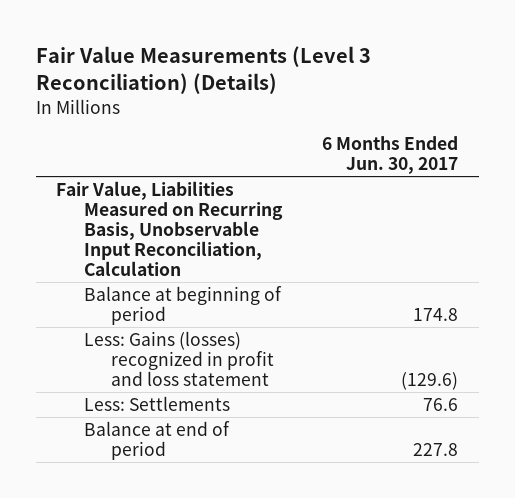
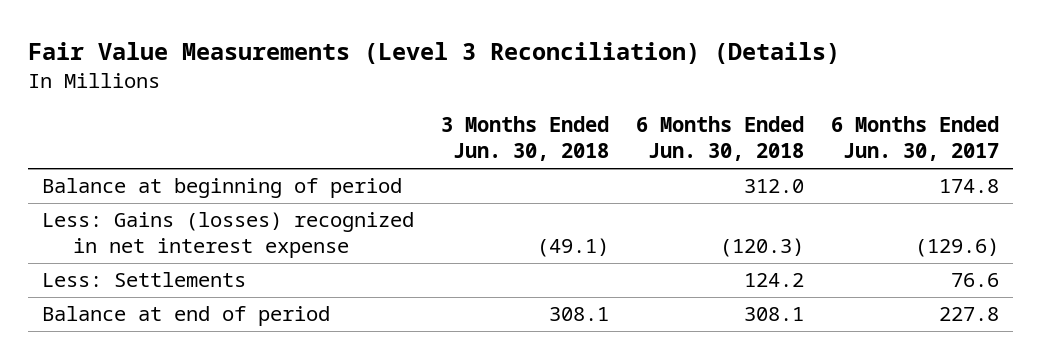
- | 6 Months Ended Jun. 30, 2017
+ | 3 Months Ended Jun. 30, 2018 | 6 Months Ended Jun. 30, 2018 | 6 Months Ended Jun. 30, 2017
- Fair Value, Liabilities Measured on Recurring Basis, Unobservable Input Reconciliation, Calculation
- Less: Gains (losses) recognized in profit and loss statement | (129.6)
+ Less: Gains (losses) recognized in net interest expense | (49.1) | (120.3) | (129.6)

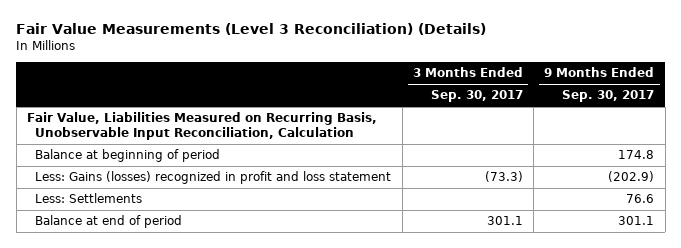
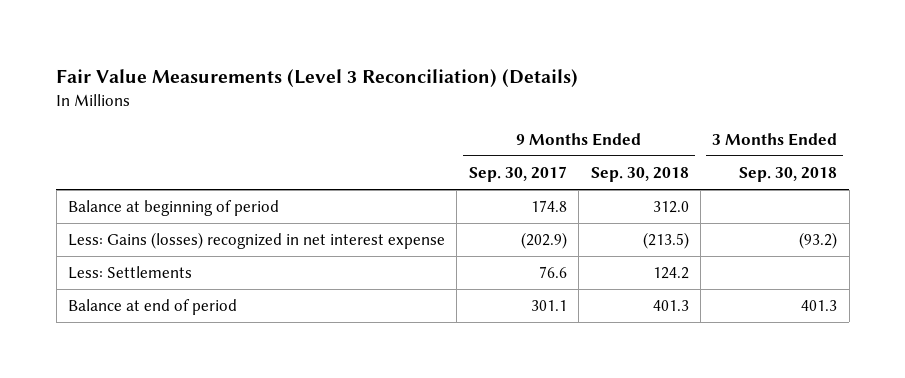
- | 3 Months Ended Sep. 30, 2017 | 9 Months Ended Sep. 30, 2017
+ | 9 Months Ended Sep. 30, 2017 | 9 Months Ended Sep. 30, 2018 | 3 Months Ended Sep. 30, 2018
- Fair Value, Liabilities Measured on Recurring Basis, Unobservable Input Reconciliation, Calculation
- Less: Gains (losses) recognized in profit and loss statement | (73.3) | (202.9)
+ Less: Gains (losses) recognized in net interest expense | (202.9) | (213.5) | (93.2)

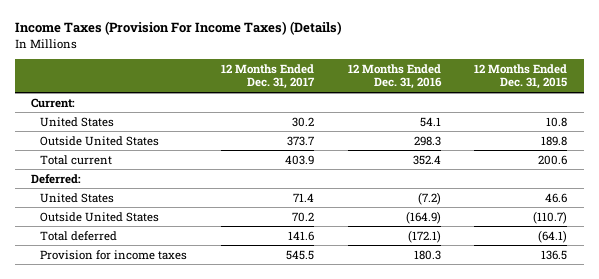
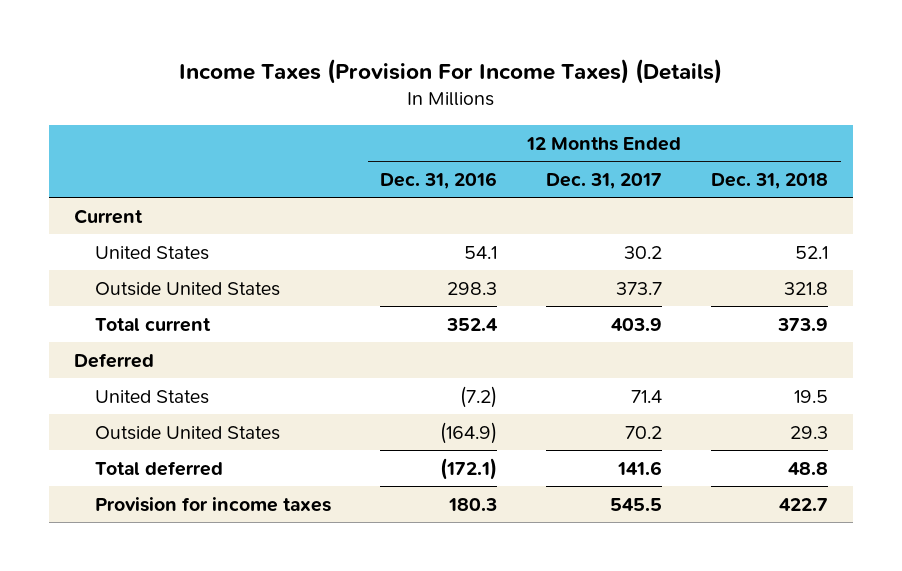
- | 12 Months Ended Dec. 31, 2017 | 12 Months Ended Dec. 31, 2016 | 12 Months Ended Dec. 31, 2015
+ | 12 Months Ended Dec. 31, 2016 | 12 Months Ended Dec. 31, 2017 | 12 Months Ended Dec. 31, 2018
- Current:
+ Current
- Deferred:
+ Deferred

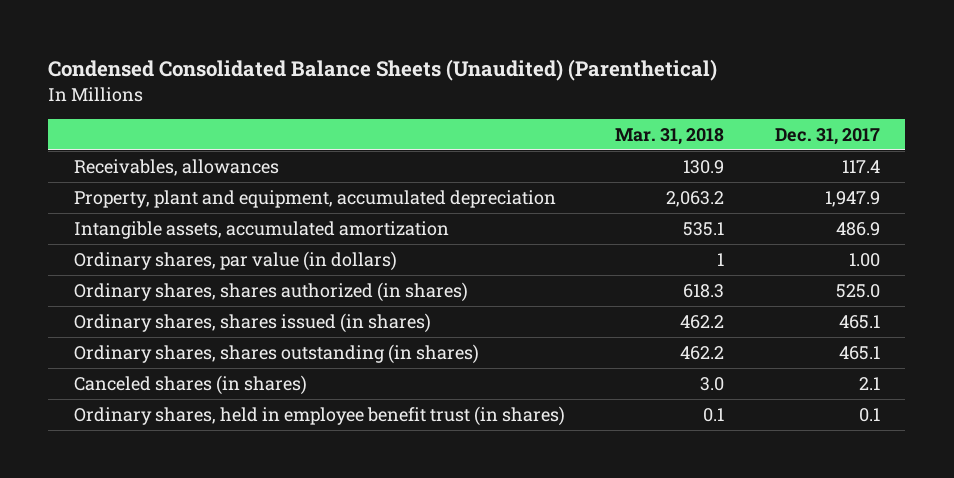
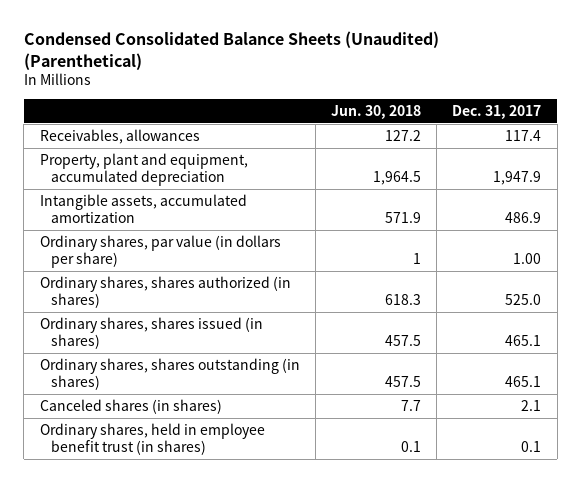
- | Mar. 31, 2018 | Dec. 31, 2017
+ | Jun. 30, 2018 | Dec. 31, 2017
- Ordinary shares, par value (in dollars) | 1 | 1.00
+ Ordinary shares, par value (in dollars per share) | 1 | 1.00

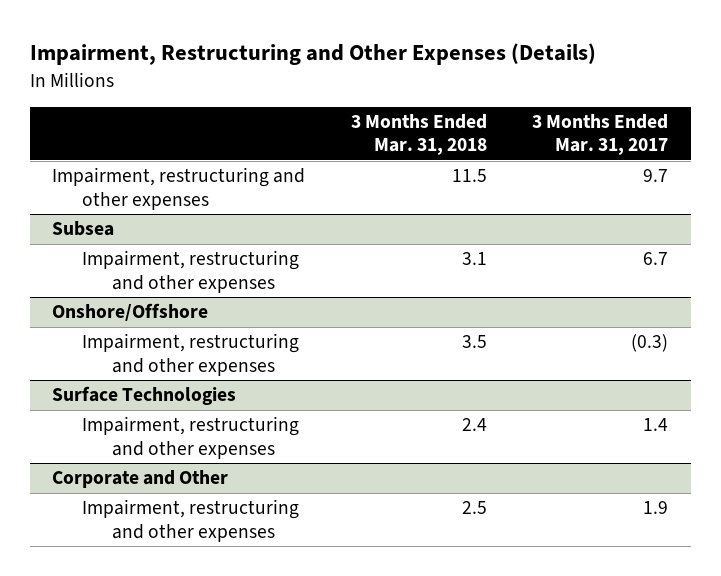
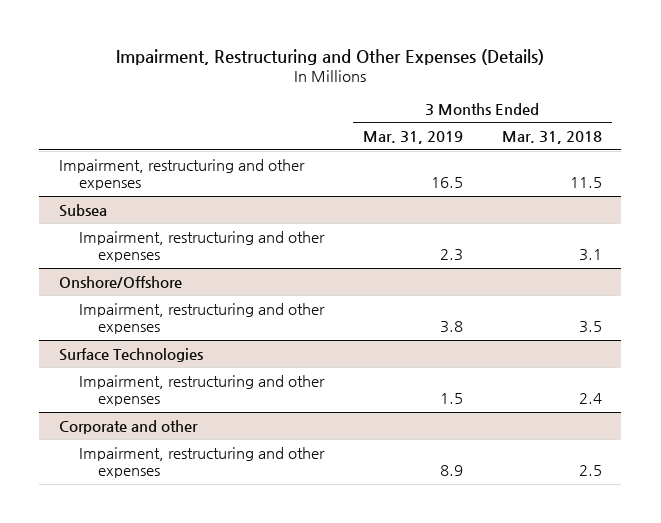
- | 3 Months Ended Mar. 31, 2018 | 3 Months Ended Mar. 31, 2017
+ | 3 Months Ended Mar. 31, 2019 | 3 Months Ended Mar. 31, 2018
- Corporate and Other
+ Corporate and other

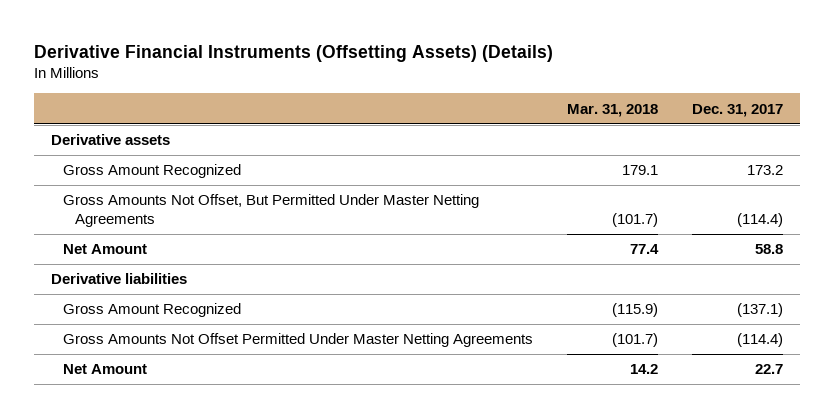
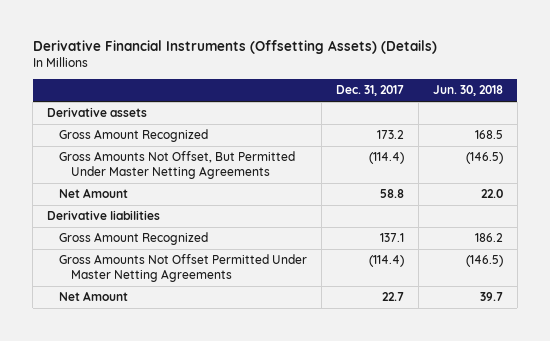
- | Mar. 31, 2018 | Dec. 31, 2017
+ | Dec. 31, 2017 | Jun. 30, 2018
- Gross Amount Recognized | (115.9) | (137.1)
+ Gross Amount Recognized | 137.1 | 186.2

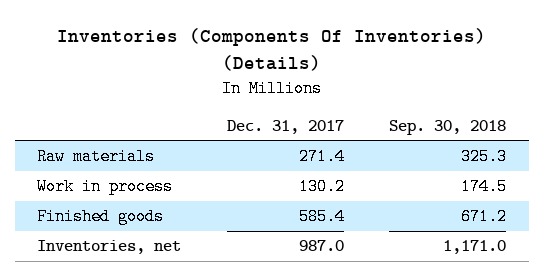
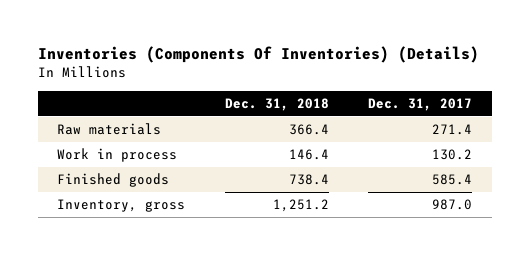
- | Dec. 31, 2017 | Sep. 30, 2018
+ | Dec. 31, 2018 | Dec. 31, 2017
- Inventories, net | 987.0 | 1,171.0
+ Inventory, gross | 1,251.2 | 987.0

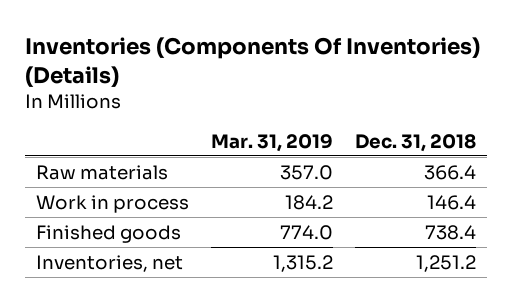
- | Dec. 31, 2018 | Dec. 31, 2017
+ | Mar. 31, 2019 | Dec. 31, 2018
- Inventory, gross | 1,251.2 | 987.0
+ Inventories, net | 1,315.2 | 1,251.2

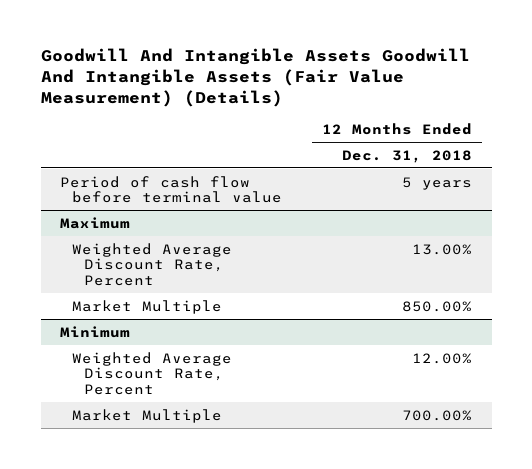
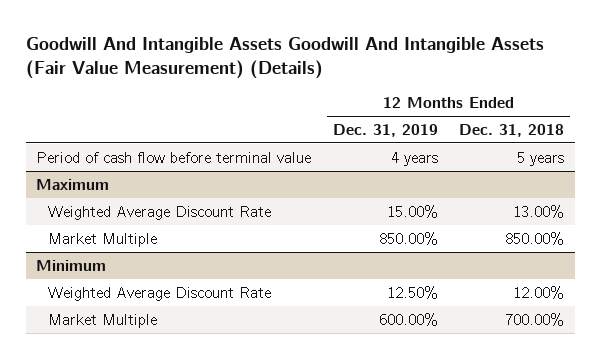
- | 12 Months Ended Dec. 31, 2018
+ | 12 Months Ended Dec. 31, 2019 | 12 Months Ended Dec. 31, 2018
@ Maximum
- Weighted Average Discount Rate, Percent | 13.00%
+ Weighted Average Discount Rate | 15.00% | 13.00%
@ Minimum
- Weighted Average Discount Rate, Percent | 12.00%
+ Weighted Average Discount Rate | 12.50% | 12.00%

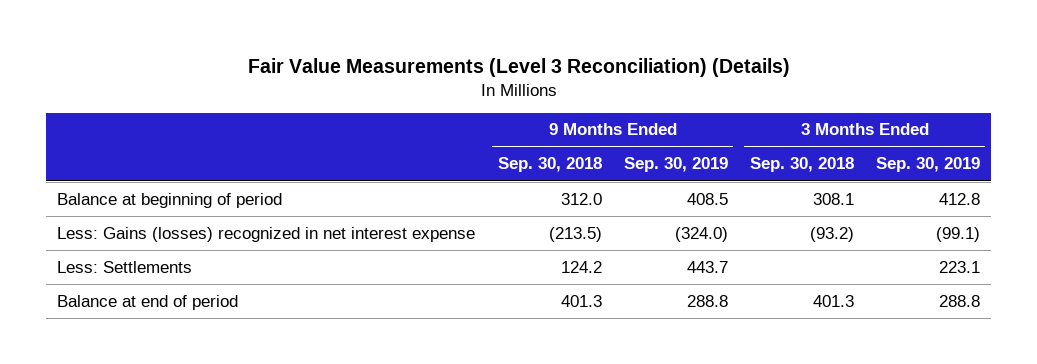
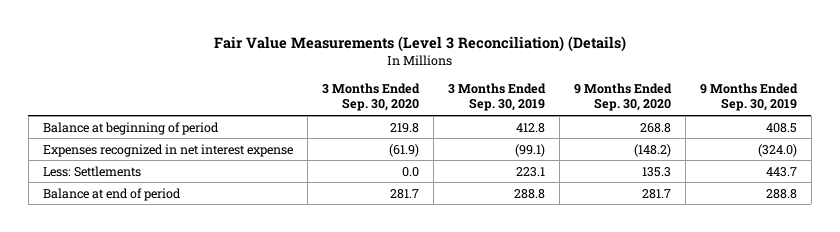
- | 9 Months Ended Sep. 30, 2018 | 9 Months Ended Sep. 30, 2019 | 3 Months Ended Sep. 30, 2018 | 3 Months Ended Sep. 30, 2019
+ | 3 Months Ended Sep. 30, 2020 | 3 Months Ended Sep. 30, 2019 | 9 Months Ended Sep. 30, 2020 | 9 Months Ended Sep. 30, 2019
- Less: Gains (losses) recognized in net interest expense | (213.5) | (324.0) | (93.2) | (99.1)
+ Expenses recognized in net interest expense | (61.9) | (99.1) | (148.2) | (324.0)

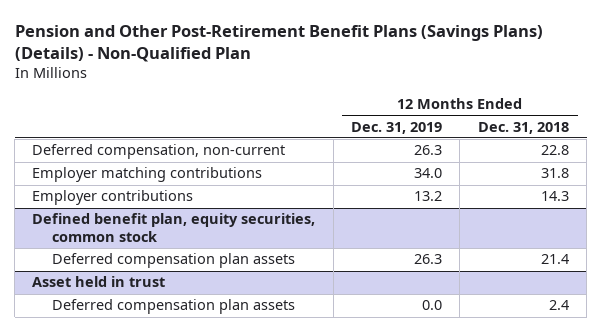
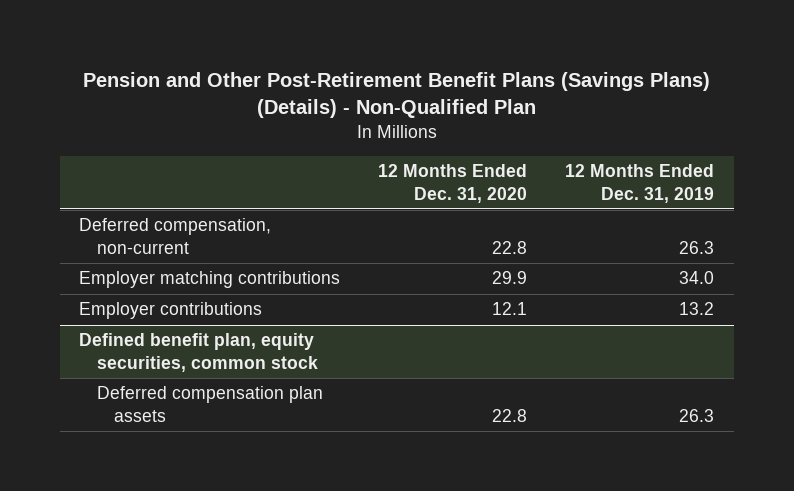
- | 12 Months Ended Dec. 31, 2019 | 12 Months Ended Dec. 31, 2018
+ | 12 Months Ended Dec. 31, 2020 | 12 Months Ended Dec. 31, 2019
- Asset held in trust
- Deferred compensation plan assets | 0.0 | 2.4

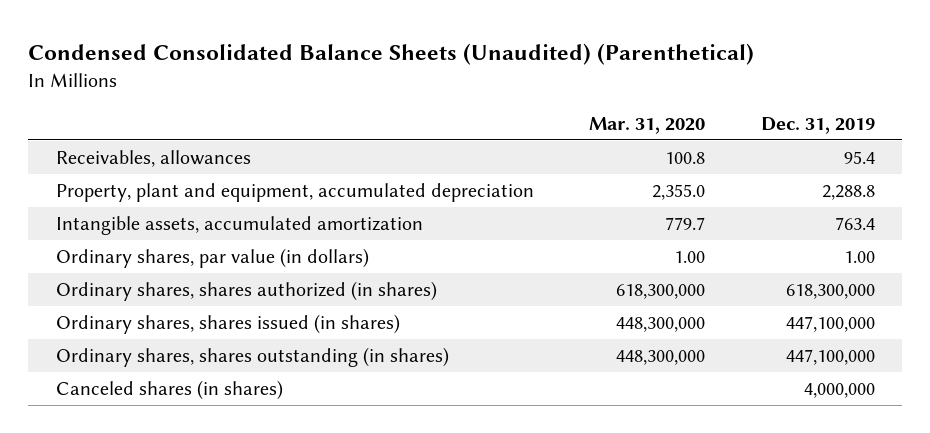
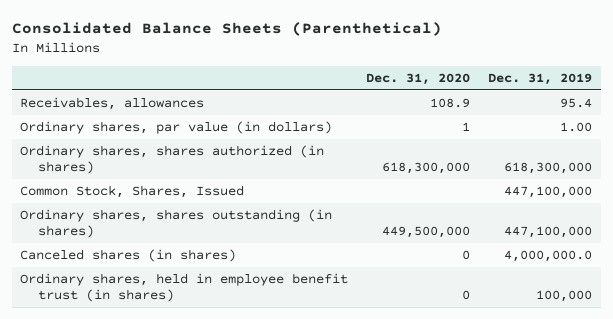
- Condensed Consolidated Balance Sheets (Unaudited) (Parenthetical)
+ Consolidated Balance Sheets (Parenthetical)
- | Mar. 31, 2020 | Dec. 31, 2019
+ | Dec. 31, 2020 | Dec. 31, 2019
- Property, plant and equipment, accumulated depreciation | 2,355.0 | 2,288.8
- Intangible assets, accumulated amortization | 779.7 | 763.4
- Ordinary shares, shares issued (in shares) | 448,300,000 | 447,100,000
+ Common Stock, Shares, Issued | | 447,100,000
- Canceled shares (in shares) | | 4,000,000
+ Canceled shares (in shares) | 0 | 4,000,000.0
+ Ordinary shares, held in employee benefit trust (in shares) | 0 | 100,000

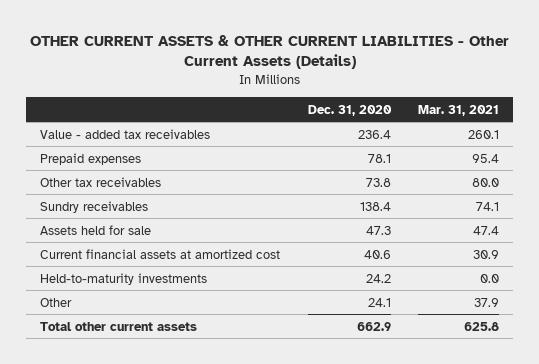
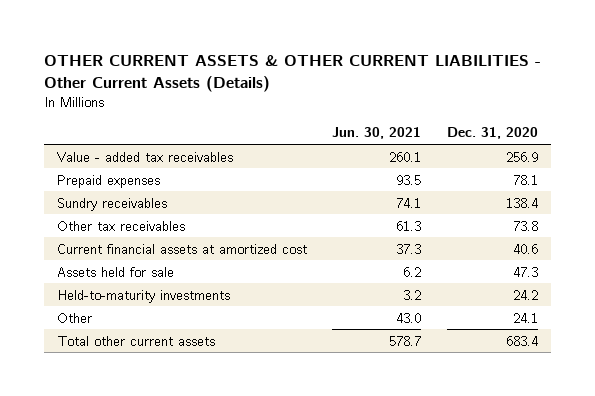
- | Dec. 31, 2020 | Mar. 31, 2021
+ | Jun. 30, 2021 | Dec. 31, 2020
- Value - added tax receivables | 236.4 | 260.1
+ Value - added tax receivables | 260.1 | 256.9
moved down: Other tax receivables | 61.3 | 73.8
moved down: Assets held for sale | 6.2 | 47.3
- Total other current assets | 662.9 | 625.8
+ Total other current assets | 578.7 | 683.4

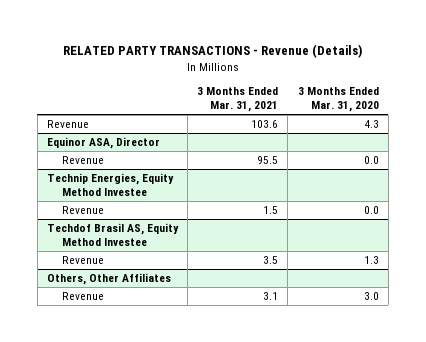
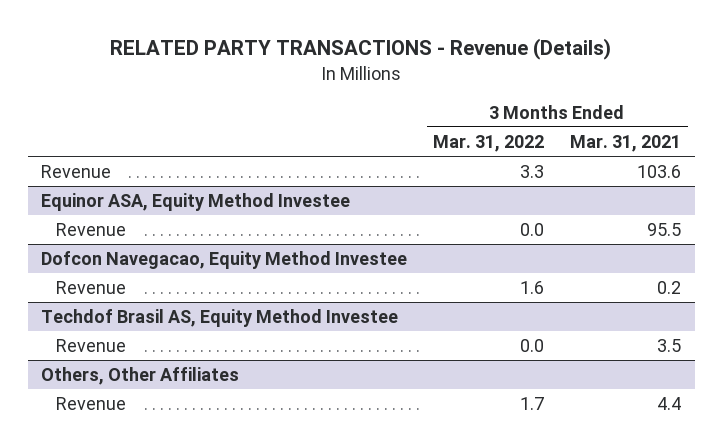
- | 3 Months Ended Mar. 31, 2021 | 3 Months Ended Mar. 31, 2020
+ | 3 Months Ended Mar. 31, 2022 | 3 Months Ended Mar. 31, 2021
- Equinor ASA, Director
+ Equinor ASA, Equity Method Investee
- Technip Energies, Equity Method Investee
- Revenue | 1.5 | 0.0
+ Dofcon Navegacao, Equity Method Investee
+ Revenue | 1.6 | 0.2
@ Others, Other Affiliates
- Revenue | 3.1 | 3.0
+ Revenue | 1.7 | 4.4

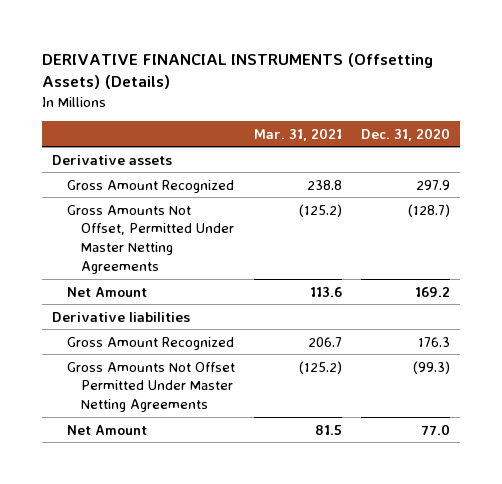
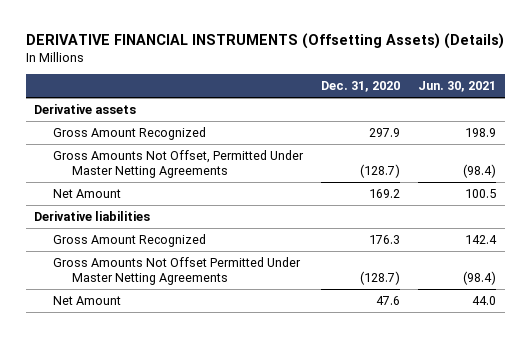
- | Mar. 31, 2021 | Dec. 31, 2020
+ | Dec. 31, 2020 | Jun. 30, 2021
- Gross Amounts Not Offset Permitted Under Master Netting Agreements | (125.2) | (99.3)
- Net Amount | 81.5 | 77.0
+ Gross Amounts Not Offset Permitted Under Master Netting Agreements | (128.7) | (98.4)
+ Net Amount | 47.6 | 44.0

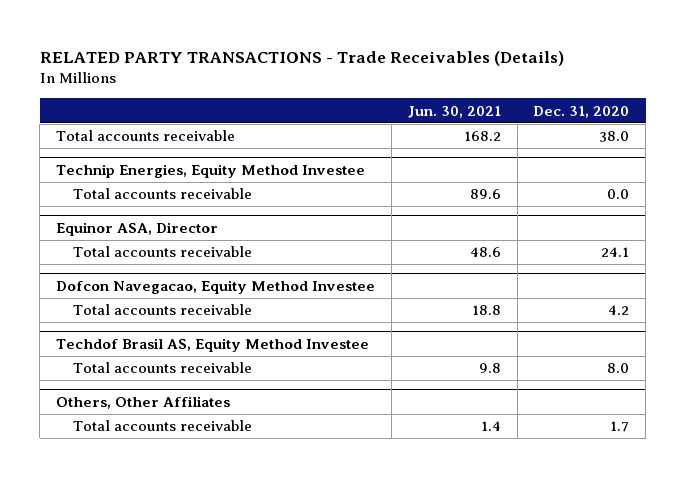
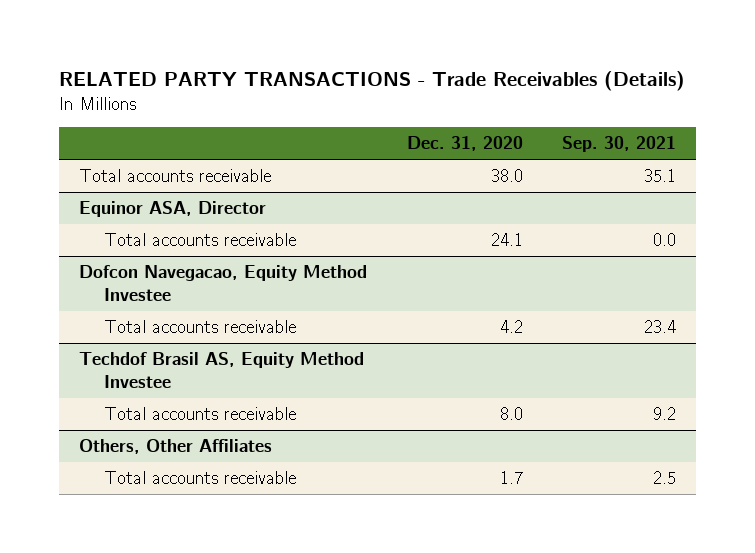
- | Jun. 30, 2021 | Dec. 31, 2020
+ | Dec. 31, 2020 | Sep. 30, 2021
- Technip Energies, Equity Method Investee
- Total accounts receivable | 89.6 | 0.0

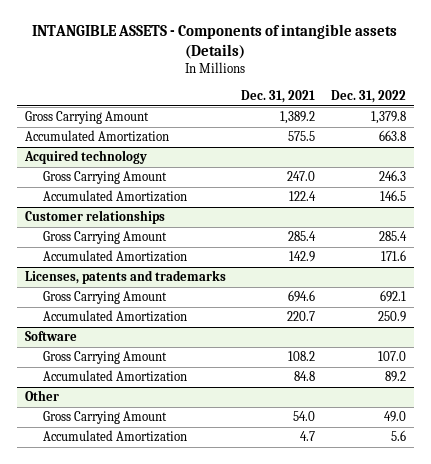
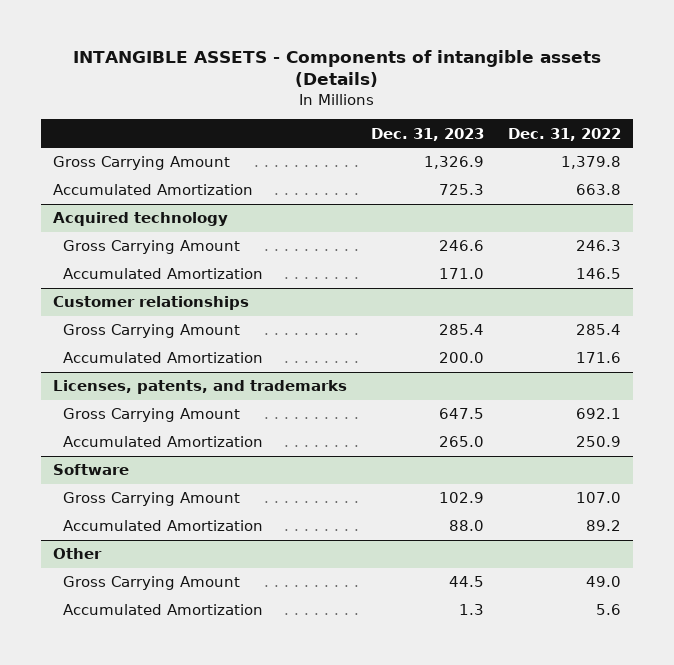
- | Dec. 31, 2021 | Dec. 31, 2022
+ | Dec. 31, 2023 | Dec. 31, 2022
- Licenses, patents and trademarks
+ Licenses, patents, and trademarks

